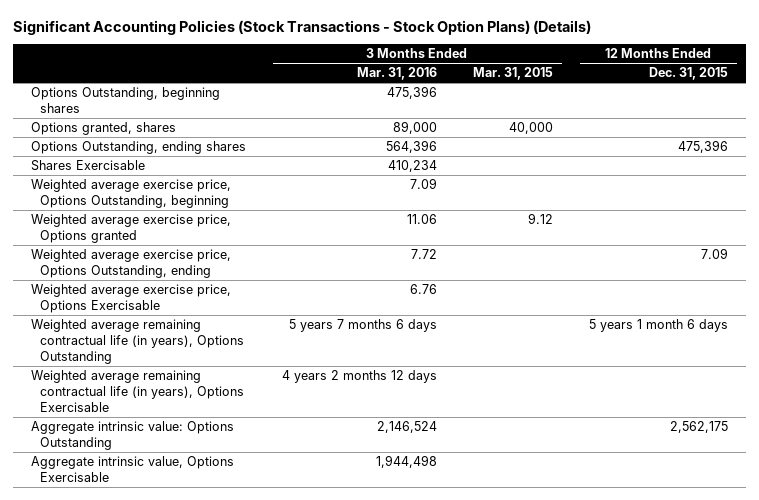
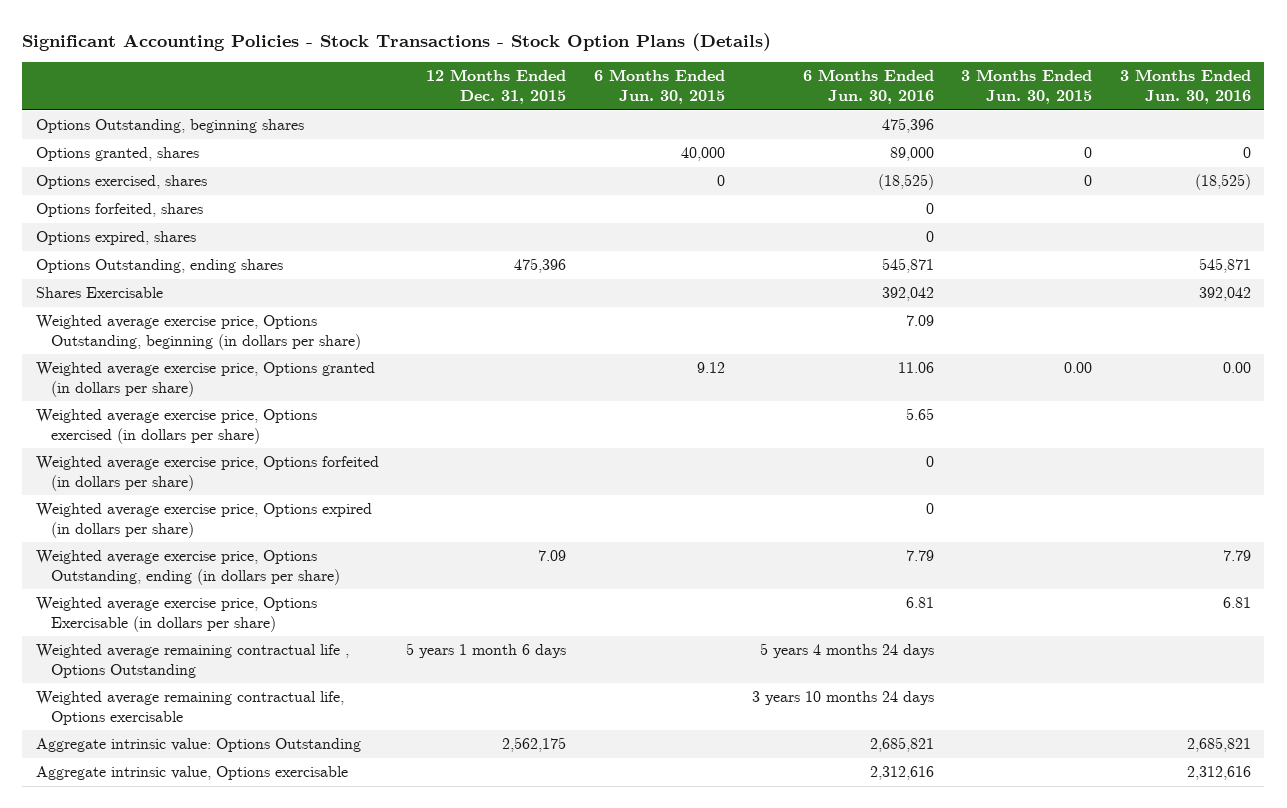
- Significant Accounting Policies (Stock Transactions - Stock Option Plans) (Details)
+ Significant Accounting Policies - Stock Transactions - Stock Option Plans (Details)
- | 3 Months Ended Mar. 31, 2016 | 3 Months Ended Mar. 31, 2015 | 12 Months Ended Dec. 31, 2015
+ | 12 Months Ended Dec. 31, 2015 | 6 Months Ended Jun. 30, 2015 | 6 Months Ended Jun. 30, 2016 | 3 Months Ended Jun. 30, 2015 | 3 Months Ended Jun. 30, 2016
+ Options exercised, shares | | 0 | (18,525) | 0 | (18,525)
+ Options forfeited, shares | | | 0 | |
+ Options expired, shares | | | 0 | |
- Weighted average exercise price, Options Outstanding, beginning | 7.09 | |
- Weighted average exercise price, Options granted | 11.06 | 9.12 |
- Weighted average exercise price, Options Outstanding, ending | 7.72 | | 7.09
- Weighted average exercise price, Options Exercisable | 6.76 | |
- Weighted average remaining contractual life (in years), Options Outstanding | 5 years 7 months 6 days | | 5 years 1 month 6 days
- Weighted average remaining contractual life (in years), Options Exercisable | 4 years 2 months 12 days | |
+ Weighted average exercise price, Options Outstanding, beginning (in dollars per share) | | | 7.09 | |
+ Weighted average exercise price, Options granted (in dollars per share) | | 9.12 | 11.06 | 0.00 | 0.00
+ Weighted average exercise price, Options exercised (in dollars per share) | | | 5.65 | |
+ Weighted average exercise price, Options forfeited (in dollars per share) | | | 0 | |
+ Weighted average exercise price, Options expired (in dollars per share) | | | 0 | |
+ Weighted average exercise price, Options Outstanding, ending (in dollars per share) | 7.09 | | 7.79 | | 7.79
+ Weighted average exercise price, Options Exercisable (in dollars per share) | | | 6.81 | | 6.81
+ Weighted average remaining contractual life , Options Outstanding | 5 years 1 month 6 days | | 5 years 4 months 24 days | |
+ Weighted average remaining contractual life, Options exercisable | | | 3 years 10 months 24 days | |
- Aggregate intrinsic value, Options Exercisable | 1,944,498 | |
+ Aggregate intrinsic value, Options exercisable | | | 2,312,616 | | 2,312,616

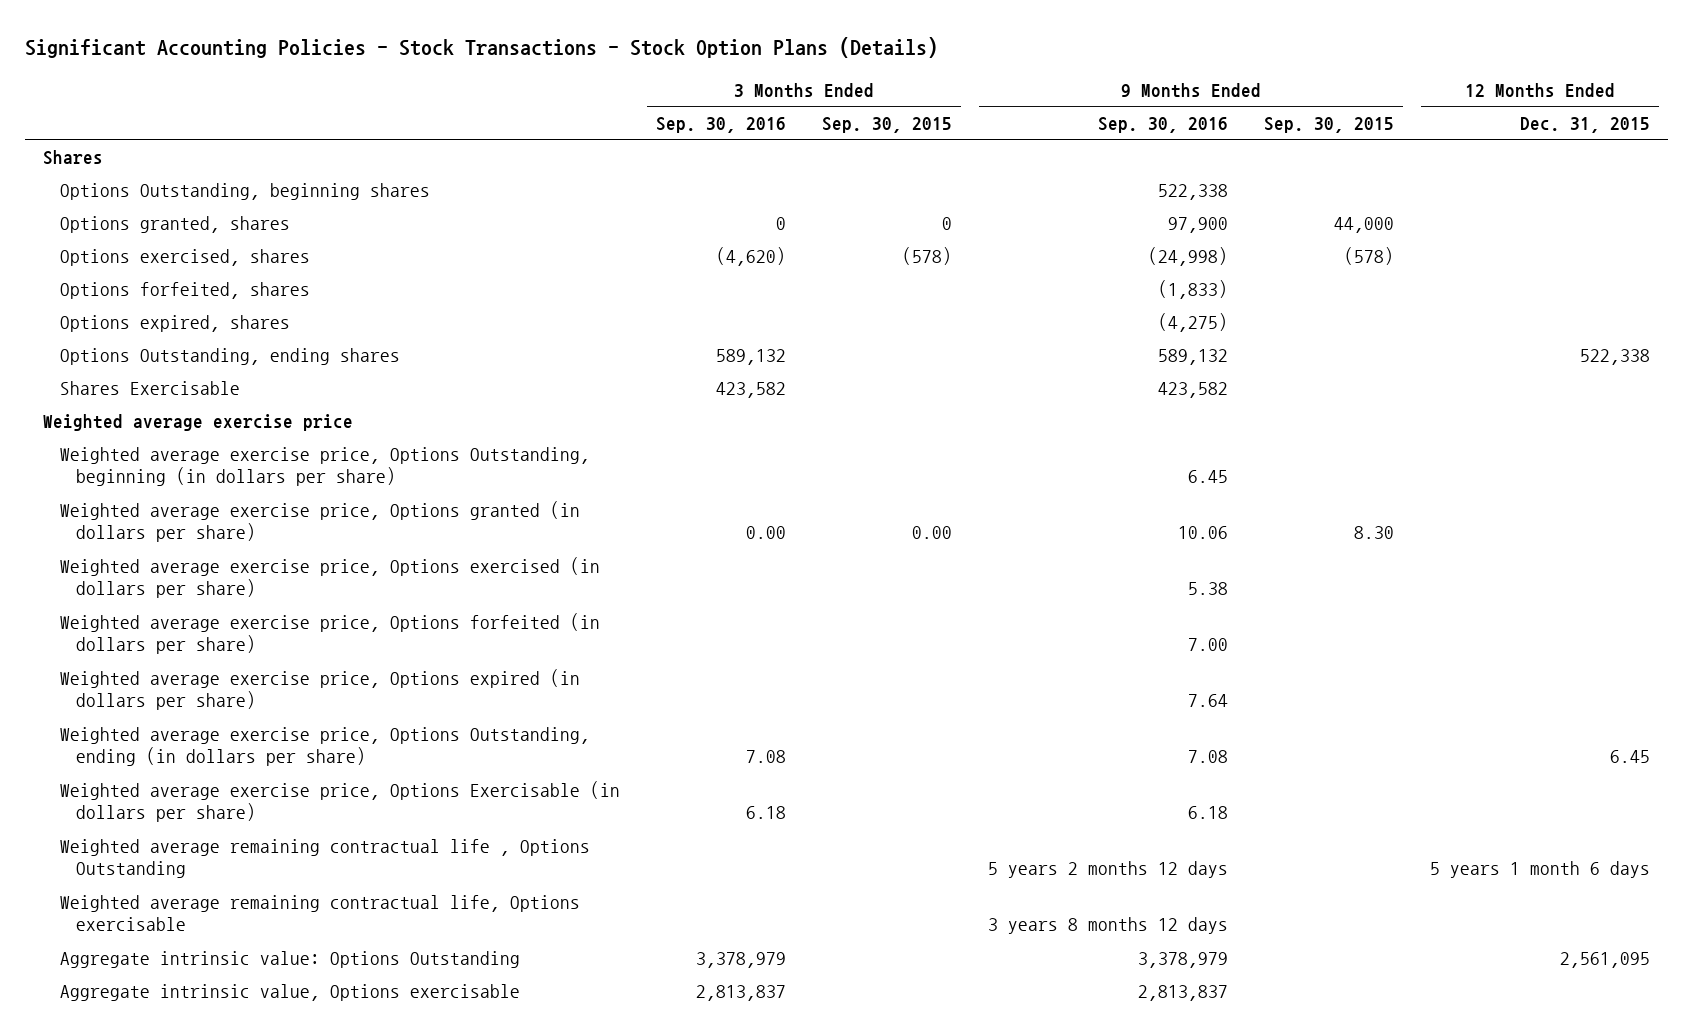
- | 12 Months Ended Dec. 31, 2015 | 6 Months Ended Jun. 30, 2015 | 6 Months Ended Jun. 30, 2016 | 3 Months Ended Jun. 30, 2015 | 3 Months Ended Jun. 30, 2016
+ | 3 Months Ended Sep. 30, 2016 | 3 Months Ended Sep. 30, 2015 | 9 Months Ended Sep. 30, 2016 | 9 Months Ended Sep. 30, 2015 | 12 Months Ended Dec. 31, 2015
+ Shares
- Options Outstanding, ending shares | 475,396 | | 545,871 | | 545,871
+ Options Outstanding, ending shares | 589,132 | | 589,132 | | 522,338
+ Weighted average exercise price
- Weighted average exercise price, Options Outstanding, ending (in dollars per share) | 7.09 | | 7.79 | | 7.79
+ Weighted average exercise price, Options Outstanding, ending (in dollars per share) | 7.08 | | 7.08 | | 6.45
- Aggregate intrinsic value: Options Outstanding | 2,562,175 | | 2,685,821 | | 2,685,821
+ Aggregate intrinsic value: Options Outstanding | 3,378,979 | | 3,378,979 | | 2,561,095

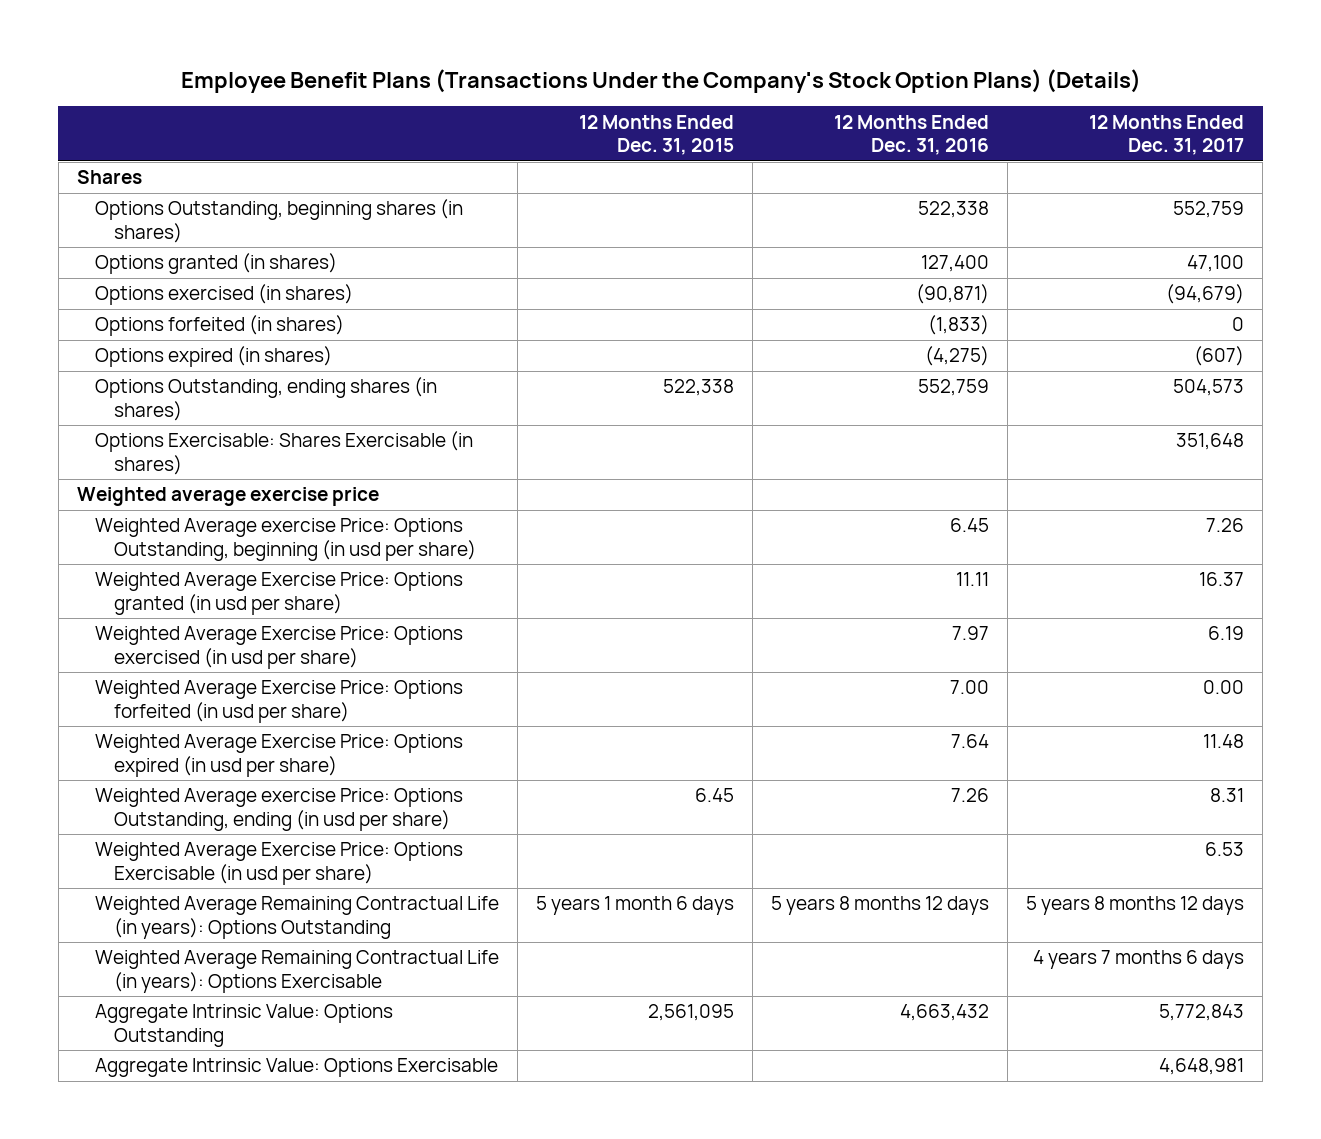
- Significant Accounting Policies - Stock Transactions - Stock Option Plans (Details)
+ Employee Benefit Plans (Transactions Under the Company's Stock Option Plans) (Details)
- | 3 Months Ended Sep. 30, 2016 | 3 Months Ended Sep. 30, 2015 | 9 Months Ended Sep. 30, 2016 | 9 Months Ended Sep. 30, 2015 | 12 Months Ended Dec. 31, 2015
+ | 12 Months Ended Dec. 31, 2015 | 12 Months Ended Dec. 31, 2016 | 12 Months Ended Dec. 31, 2017
- Options Outstanding, beginning shares | | | 522,338 | |
- Options granted, shares | 0 | 0 | 97,900 | 44,000 |
- Options exercised, shares | (4,620) | (578) | (24,998) | (578) |
- Options forfeited, shares | | | (1,833) | |
- Options expired, shares | | | (4,275) | |
- Options Outstanding, ending shares | 589,132 | | 589,132 | | 522,338
- Shares Exercisable | 423,582 | | 423,582 | |
+ Options Outstanding, beginning shares (in shares) | | 522,338 | 552,759
+ Options granted (in shares) | | 127,400 | 47,100
+ Options exercised (in shares) | | (90,871) | (94,679)
+ Options forfeited (in shares) | | (1,833) | 0
+ Options expired (in shares) | | (4,275) | (607)
+ Options Outstanding, ending shares (in shares) | 522,338 | 552,759 | 504,573
+ Options Exercisable: Shares Exercisable (in shares) | | | 351,648
- Weighted average exercise price, Options Outstanding, beginning (in dollars per share) | | | 6.45 | |
- Weighted average exercise price, Options granted (in dollars per share) | 0.00 | 0.00 | 10.06 | 8.30 |
- Weighted average exercise price, Options exercised (in dollars per share) | | | 5.38 | |
- Weighted average exercise price, Options forfeited (in dollars per share) | | | 7.00 | |
- Weighted average exercise price, Options expired (in dollars per share) | | | 7.64 | |
- Weighted average exercise price, Options Outstanding, ending (in dollars per share) | 7.08 | | 7.08 | | 6.45
- Weighted average exercise price, Options Exercisable (in dollars per share) | 6.18 | | 6.18 | |
- Weighted average remaining contractual life , Options Outstanding | | | 5 years 2 months 12 days | | 5 years 1 month 6 days
- Weighted average remaining contractual life, Options exercisable | | | 3 years 8 months 12 days | |
- Aggregate intrinsic value: Options Outstanding | 3,378,979 | | 3,378,979 | | 2,561,095
- Aggregate intrinsic value, Options exercisable | 2,813,837 | | 2,813,837 | |
+ Weighted Average exercise Price: Options Outstanding, beginning (in usd per share) | | 6.45 | 7.26
+ Weighted Average Exercise Price: Options granted (in usd per share) | | 11.11 | 16.37
+ Weighted Average Exercise Price: Options exercised (in usd per share) | | 7.97 | 6.19
+ Weighted Average Exercise Price: Options forfeited (in usd per share) | | 7.00 | 0.00
+ Weighted Average Exercise Price: Options expired (in usd per share) | | 7.64 | 11.48
+ Weighted Average exercise Price: Options Outstanding, ending (in usd per share) | 6.45 | 7.26 | 8.31
+ Weighted Average Exercise Price: Options Exercisable (in usd per share) | | | 6.53
+ Weighted Average Remaining Contractual Life (in years): Options Outstanding | 5 years 1 month 6 days | 5 years 8 months 12 days | 5 years 8 months 12 days
+ Weighted Average Remaining Contractual Life (in years): Options Exercisable | | | 4 years 7 months 6 days
+ Aggregate Intrinsic Value: Options Outstanding | 2,561,095 | 4,663,432 | 5,772,843
+ Aggregate Intrinsic Value: Options Exercisable | | | 4,648,981

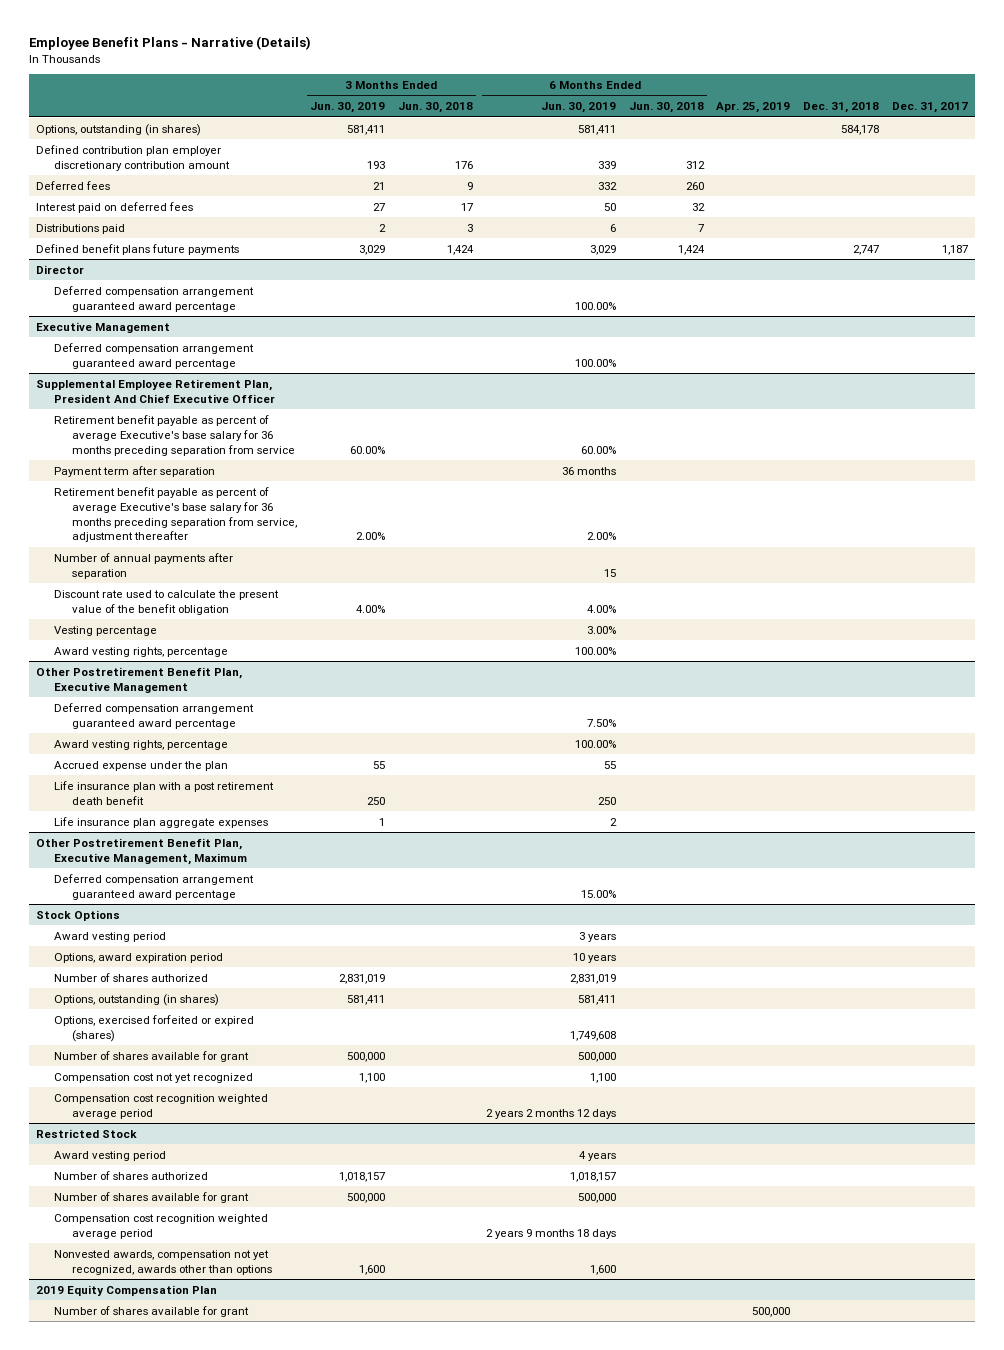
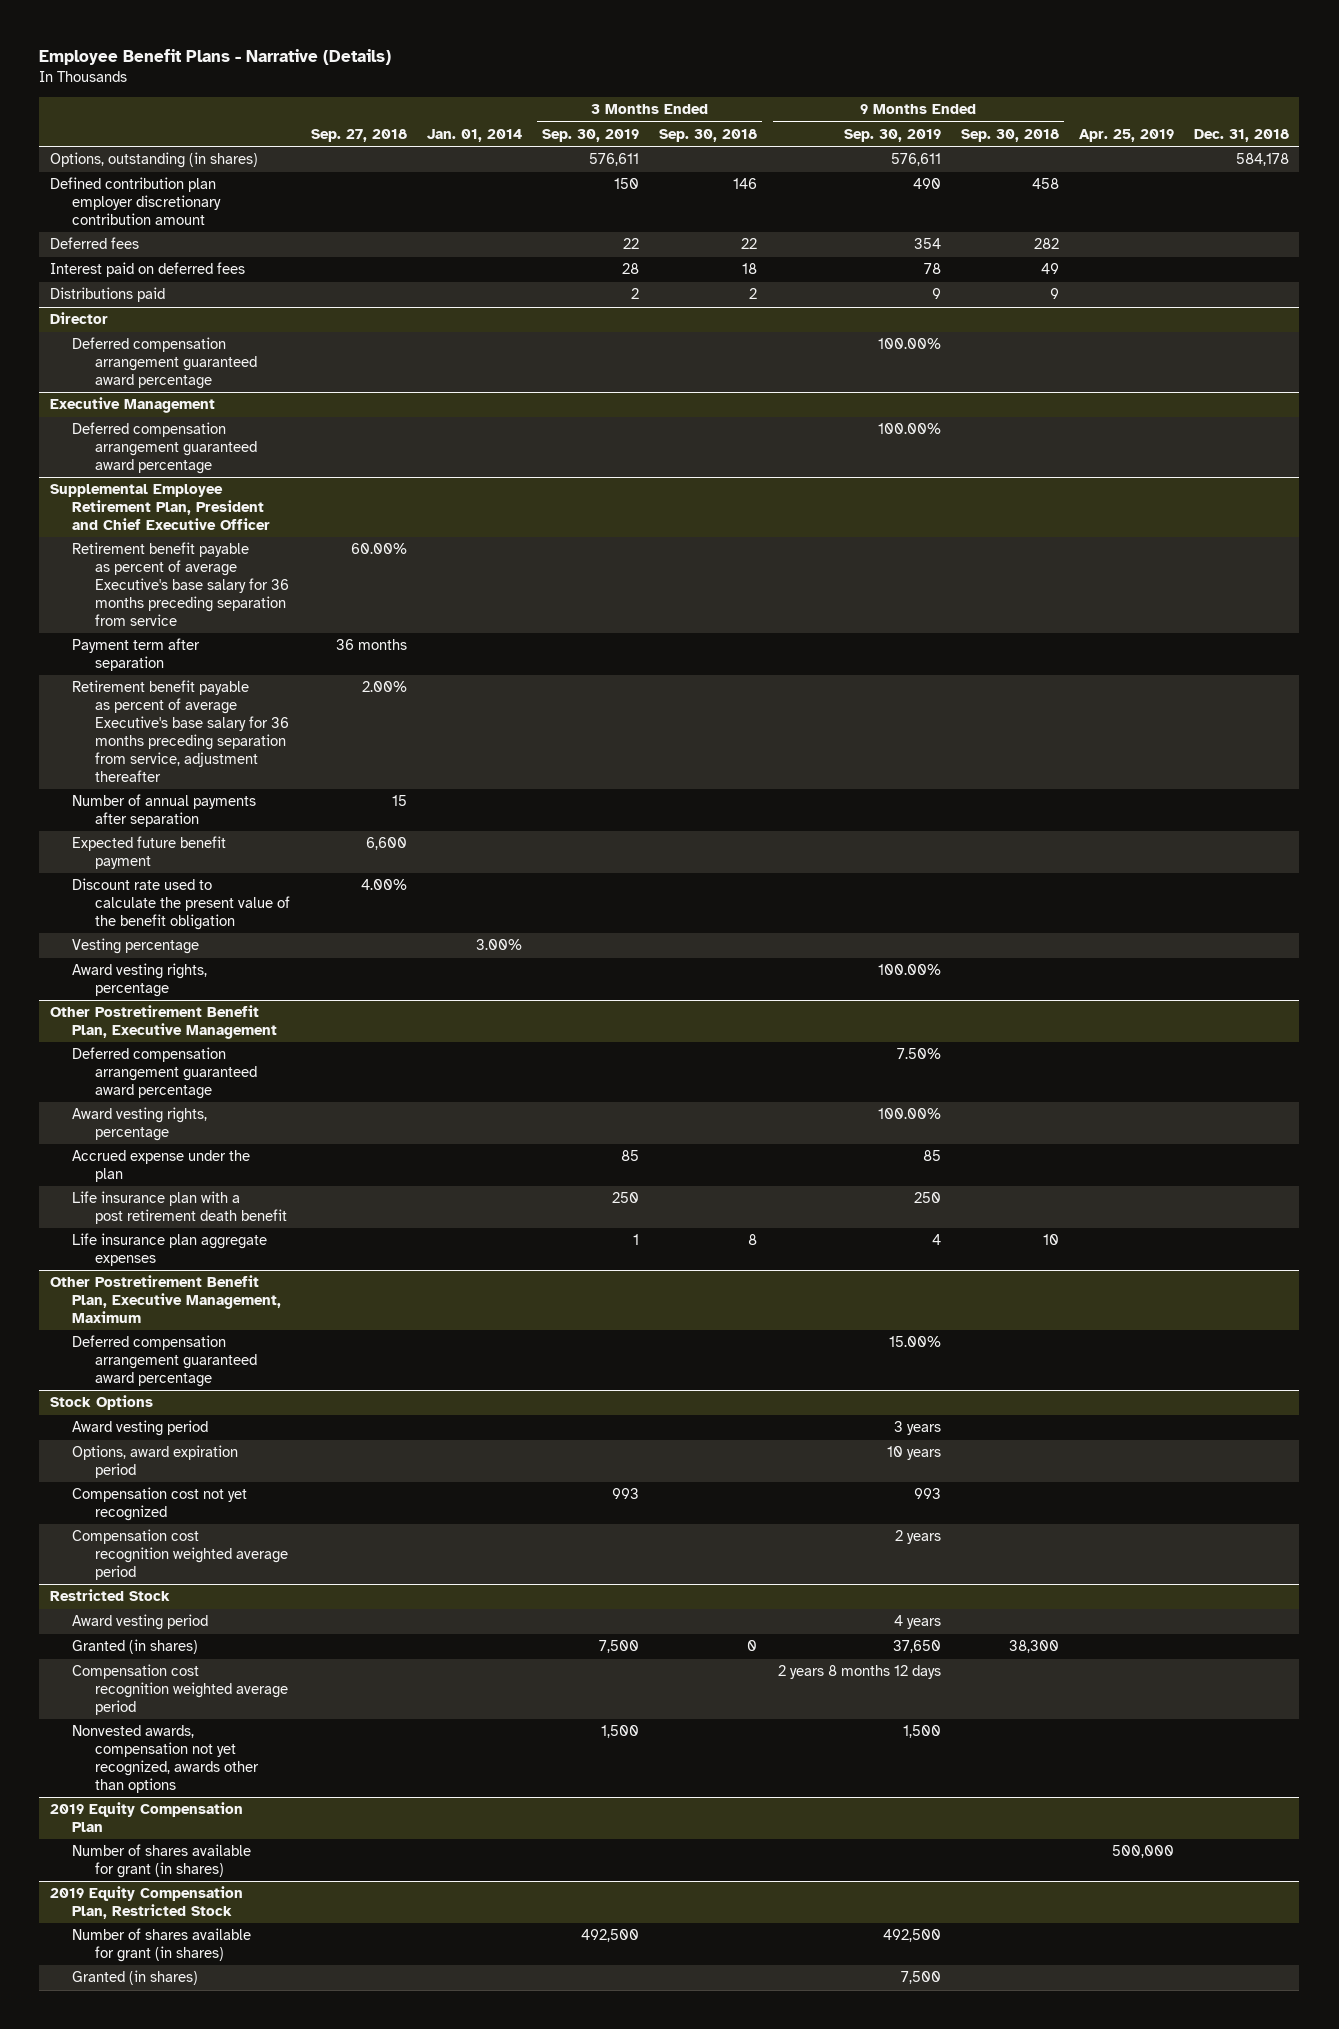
- | 3 Months Ended Jun. 30, 2019 | 3 Months Ended Jun. 30, 2018 | 6 Months Ended Jun. 30, 2019 | 6 Months Ended Jun. 30, 2018 | Apr. 25, 2019 | Dec. 31, 2018 | Dec. 31, 2017
+ | Sep. 27, 2018 | Jan. 01, 2014 | 3 Months Ended Sep. 30, 2019 | 3 Months Ended Sep. 30, 2018 | 9 Months Ended Sep. 30, 2019 | 9 Months Ended Sep. 30, 2018 | Apr. 25, 2019 | Dec. 31, 2018
- Defined benefit plans future payments | 3,029 | 1,424 | 3,029 | 1,424 | | 2,747 | 1,187
- Supplemental Employee Retirement Plan, President And Chief Executive Officer
+ Supplemental Employee Retirement Plan, President and Chief Executive Officer
+ Expected future benefit payment | 6,600 | | | | | | |
@ Stock Options
- Number of shares authorized | 2,831,019 | | 2,831,019 | | | |
- Options, outstanding (in shares) | 581,411 | | 581,411 | | | |
- Options, exercised forfeited or expired (shares) | | | 1,749,608 | | | |
- Number of shares available for grant | 500,000 | | 500,000 | | | |
@ Restricted Stock
- Number of shares authorized | 1,018,157 | | 1,018,157 | | | |
- Number of shares available for grant | 500,000 | | 500,000 | | | |
+ Granted (in shares) | | | 7,500 | 0 | 37,650 | 38,300 | |
@ 2019 Equity Compensation Plan
- Number of shares available for grant | | | | | 500,000 | |
+ Number of shares available for grant (in shares) | | | | | | | 500,000 |
+ 2019 Equity Compensation Plan, Restricted Stock
+ Number of shares available for grant (in shares) | | | 492,500 | | 492,500 | | |
+ Granted (in shares) | | | | | 7,500 | | |

